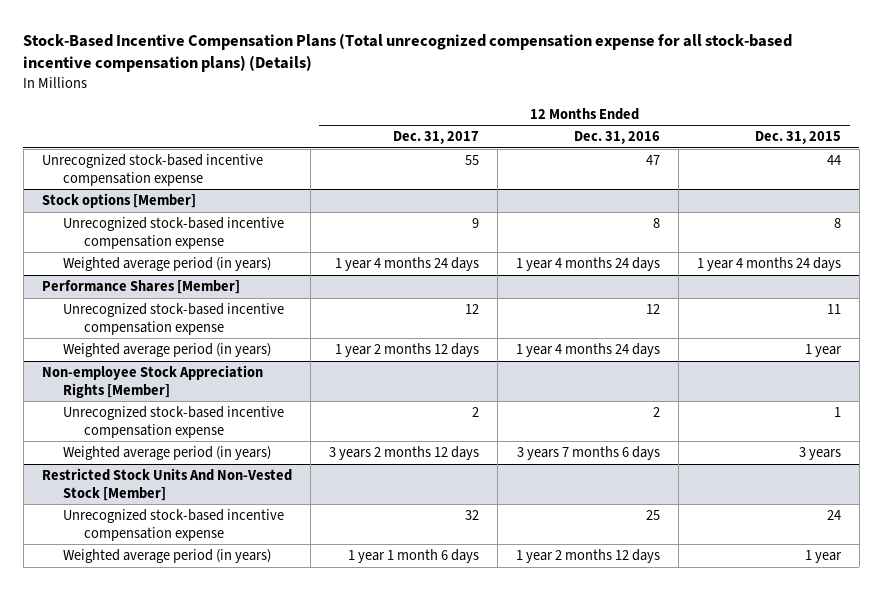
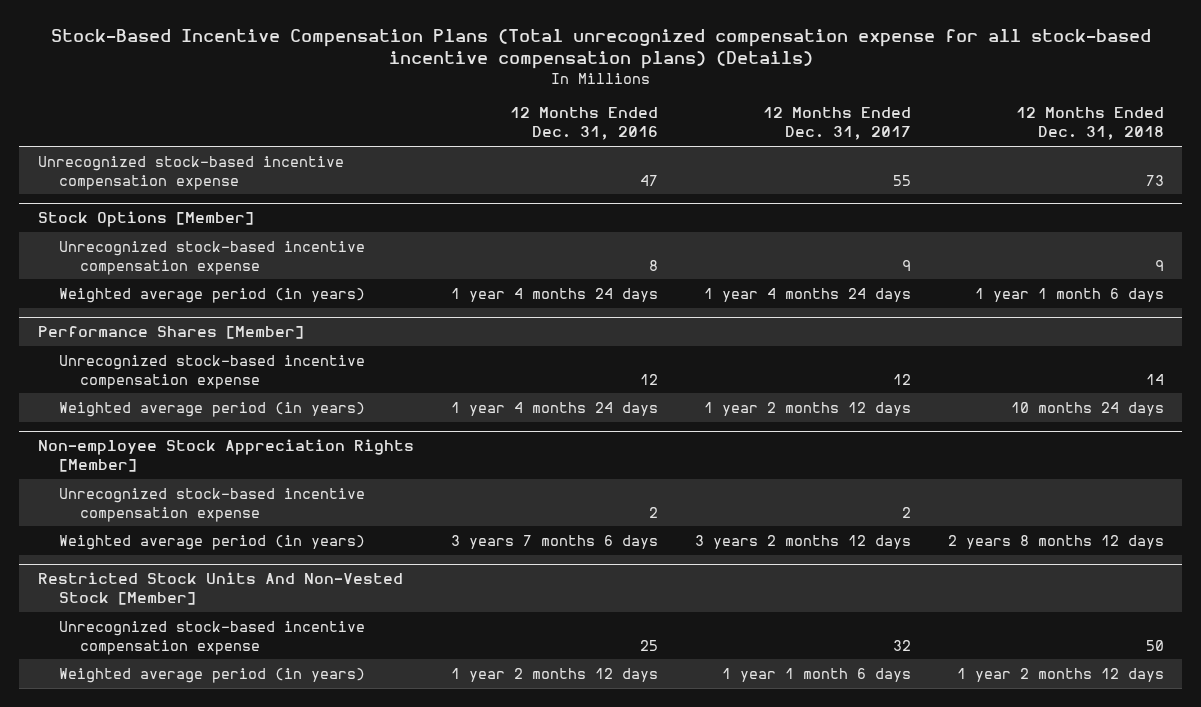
- | 12 Months Ended Dec. 31, 2017 | 12 Months Ended Dec. 31, 2016 | 12 Months Ended Dec. 31, 2015
+ | 12 Months Ended Dec. 31, 2016 | 12 Months Ended Dec. 31, 2017 | 12 Months Ended Dec. 31, 2018
- Stock options [Member]
+ Stock Options [Member]

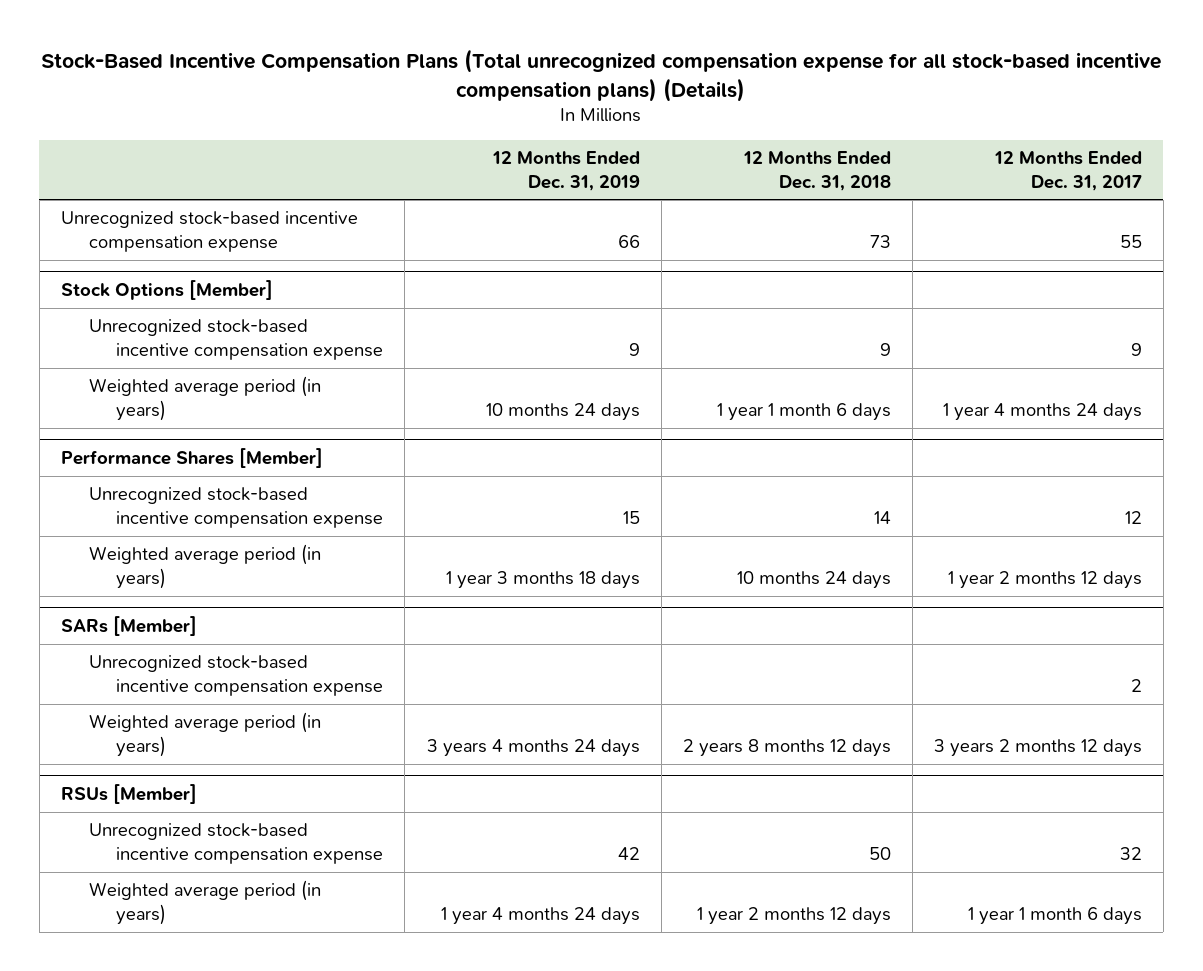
- | 12 Months Ended Dec. 31, 2016 | 12 Months Ended Dec. 31, 2017 | 12 Months Ended Dec. 31, 2018
+ | 12 Months Ended Dec. 31, 2019 | 12 Months Ended Dec. 31, 2018 | 12 Months Ended Dec. 31, 2017
- Non-employee Stock Appreciation Rights [Member]
+ SARs [Member]
- Restricted Stock Units And Non-Vested Stock [Member]
+ RSUs [Member]

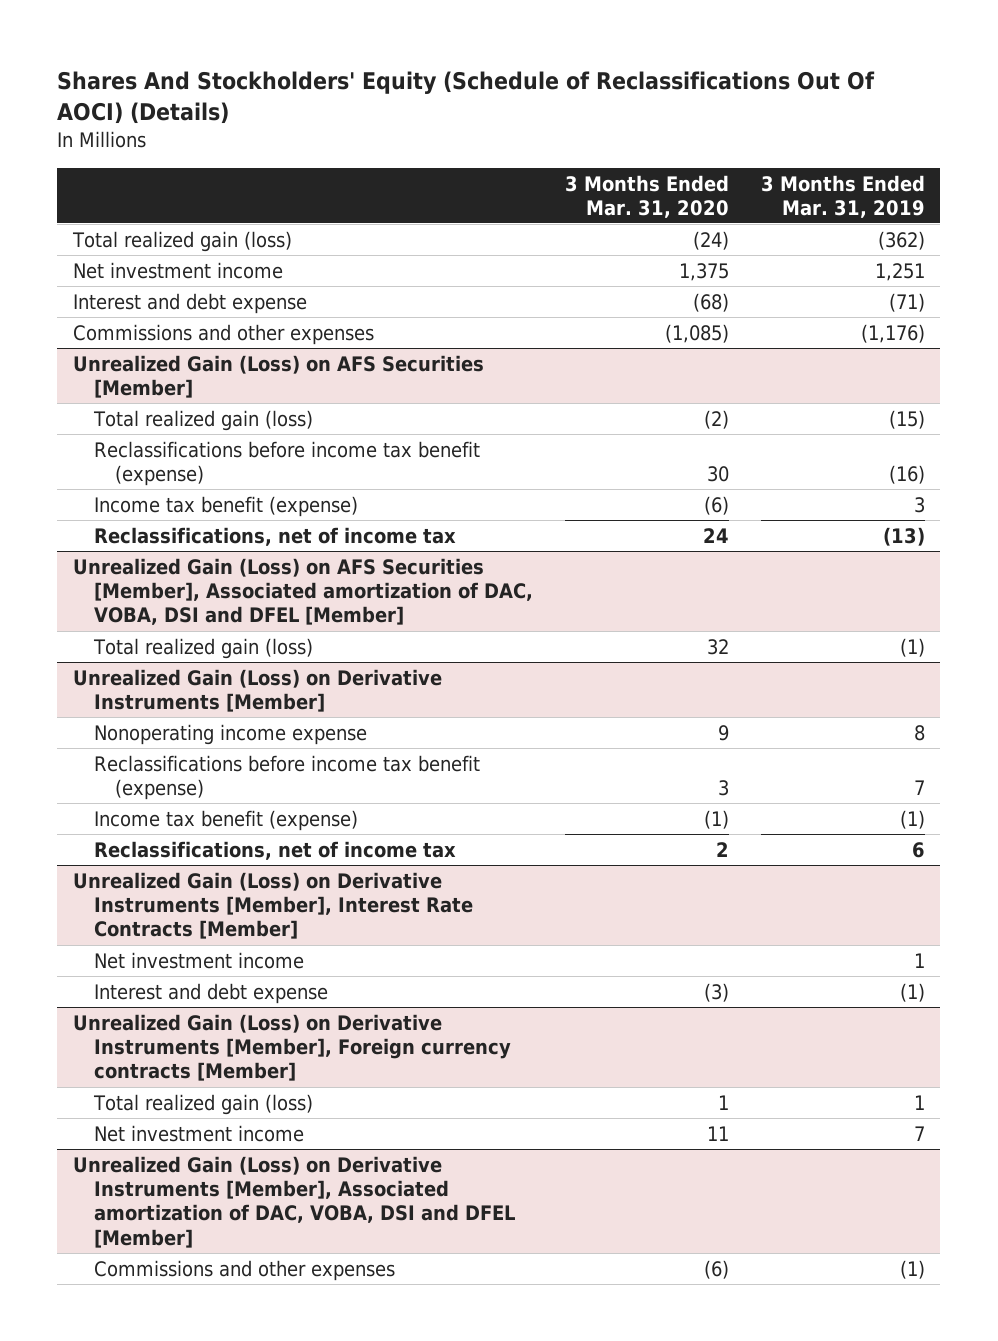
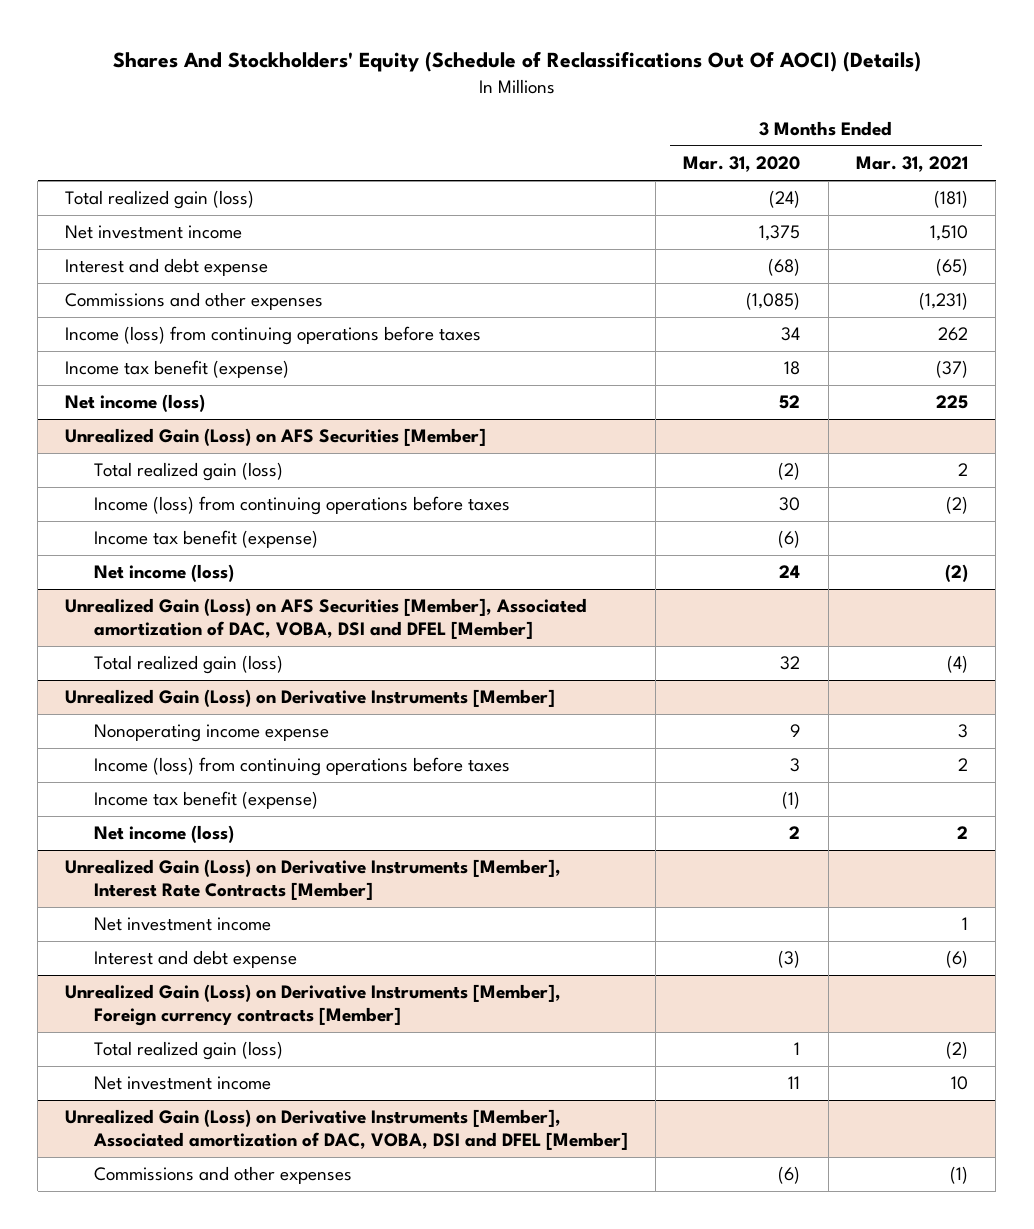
- | 3 Months Ended Mar. 31, 2020 | 3 Months Ended Mar. 31, 2019
+ | 3 Months Ended Mar. 31, 2020 | 3 Months Ended Mar. 31, 2021
+ Income (loss) from continuing operations before taxes | 34 | 262
+ Income tax benefit (expense) | 18 | (37)
+ Net income (loss) | 52 | 225
@ Unrealized Gain (Loss) on AFS Securities [Member]
- Reclassifications before income tax benefit (expense) | 30 | (16)
+ Income (loss) from continuing operations before taxes | 30 | (2)
- Reclassifications, net of income tax | 24 | (13)
+ Net income (loss) | 24 | (2)
@ Unrealized Gain (Loss) on Derivative Instruments [Member]
- Reclassifications before income tax benefit (expense) | 3 | 7
+ Income (loss) from continuing operations before taxes | 3 | 2
- Reclassifications, net of income tax | 2 | 6
+ Net income (loss) | 2 | 2

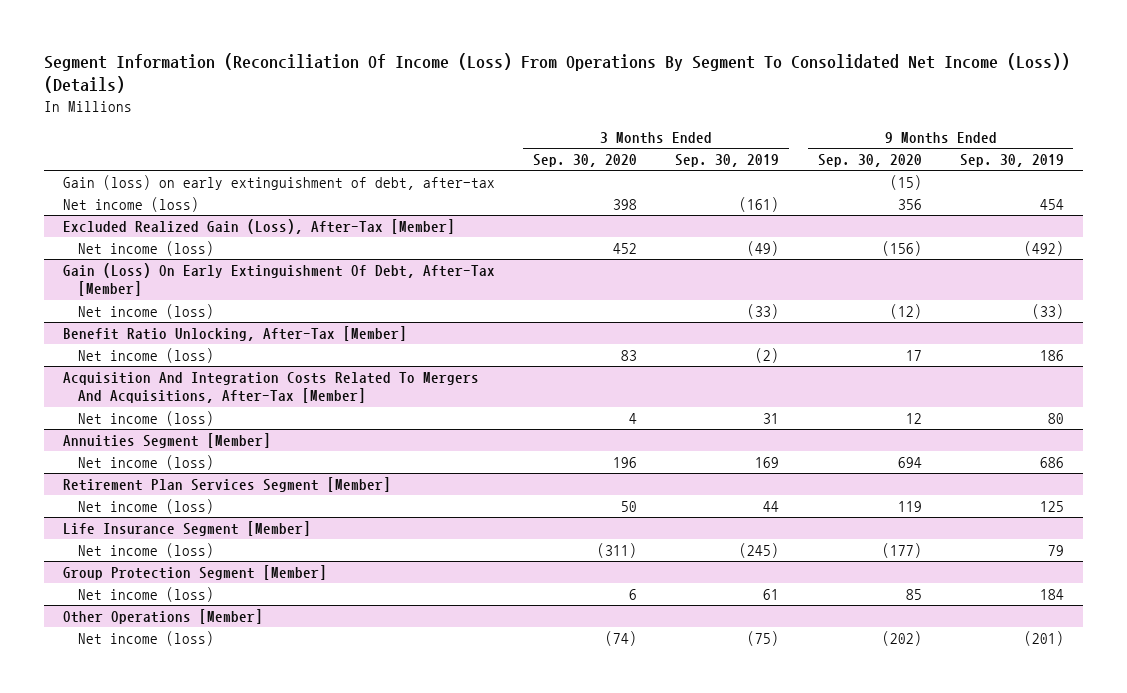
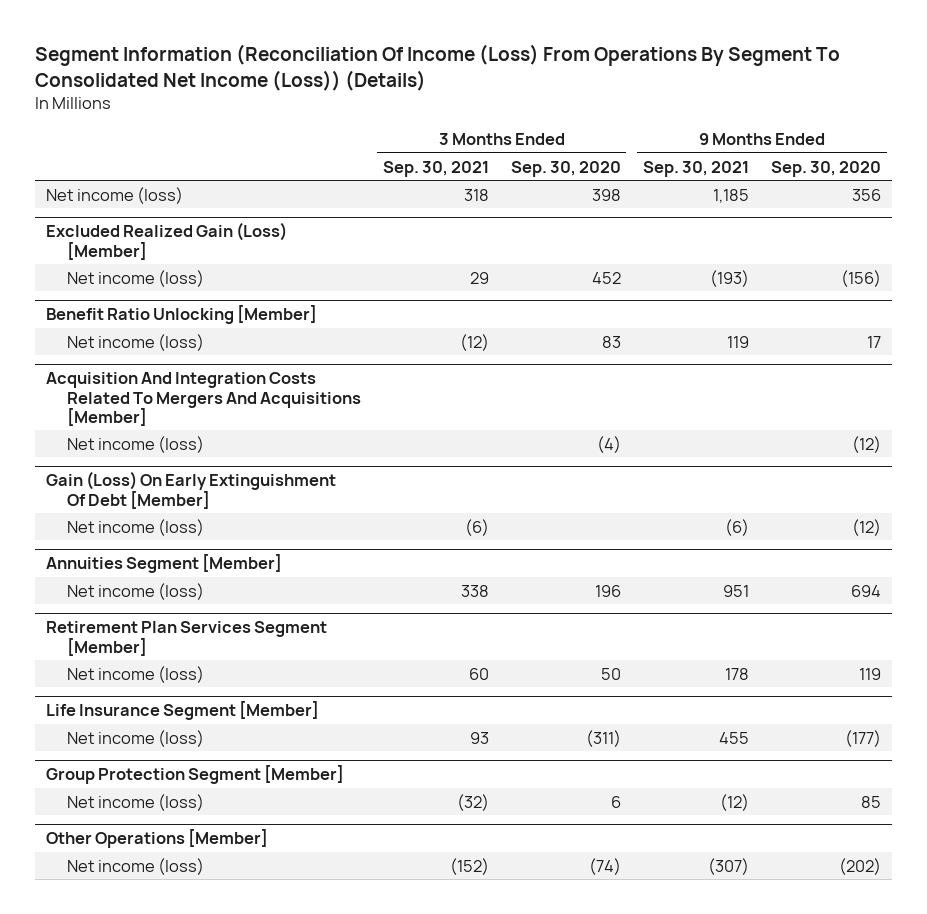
- | 3 Months Ended Sep. 30, 2020 | 3 Months Ended Sep. 30, 2019 | 9 Months Ended Sep. 30, 2020 | 9 Months Ended Sep. 30, 2019
+ | 3 Months Ended Sep. 30, 2021 | 3 Months Ended Sep. 30, 2020 | 9 Months Ended Sep. 30, 2021 | 9 Months Ended Sep. 30, 2020
- Gain (loss) on early extinguishment of debt, after-tax | | | (15) |
- Excluded Realized Gain (Loss), After-Tax [Member]
+ Excluded Realized Gain (Loss) [Member]
- Gain (Loss) On Early Extinguishment Of Debt, After-Tax [Member]
- Net income (loss) | | (33) | (12) | (33)
- Benefit Ratio Unlocking, After-Tax [Member]
+ Benefit Ratio Unlocking [Member]
- Acquisition And Integration Costs Related To Mergers And Acquisitions, After-Tax [Member]
- Net income (loss) | 4 | 31 | 12 | 80
+ Acquisition And Integration Costs Related To Mergers And Acquisitions [Member]
+ Net income (loss) | | (4) | | (12)
+ Gain (Loss) On Early Extinguishment Of Debt [Member]
+ Net income (loss) | (6) | | (6) | (12)

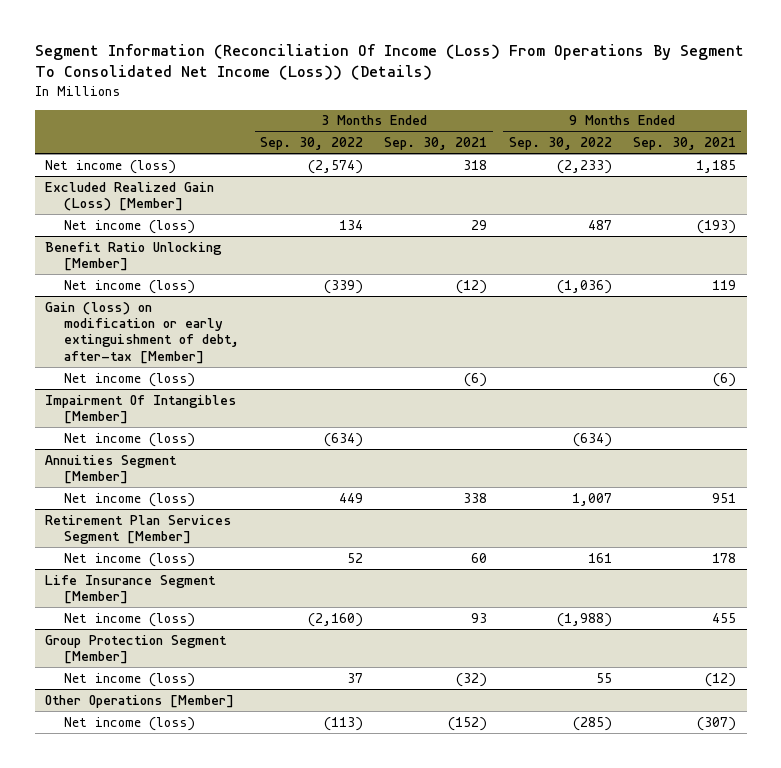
- | 3 Months Ended Sep. 30, 2021 | 3 Months Ended Sep. 30, 2020 | 9 Months Ended Sep. 30, 2021 | 9 Months Ended Sep. 30, 2020
+ | 3 Months Ended Sep. 30, 2022 | 3 Months Ended Sep. 30, 2021 | 9 Months Ended Sep. 30, 2022 | 9 Months Ended Sep. 30, 2021
- Acquisition And Integration Costs Related To Mergers And Acquisitions [Member]
- Net income (loss) | | (4) | | (12)
- Gain (Loss) On Early Extinguishment Of Debt [Member]
+ Gain (loss) on modification or early extinguishment of debt, after-tax [Member]
+ Impairment Of Intangibles [Member]
+ Net income (loss) | (634) | | (634) |

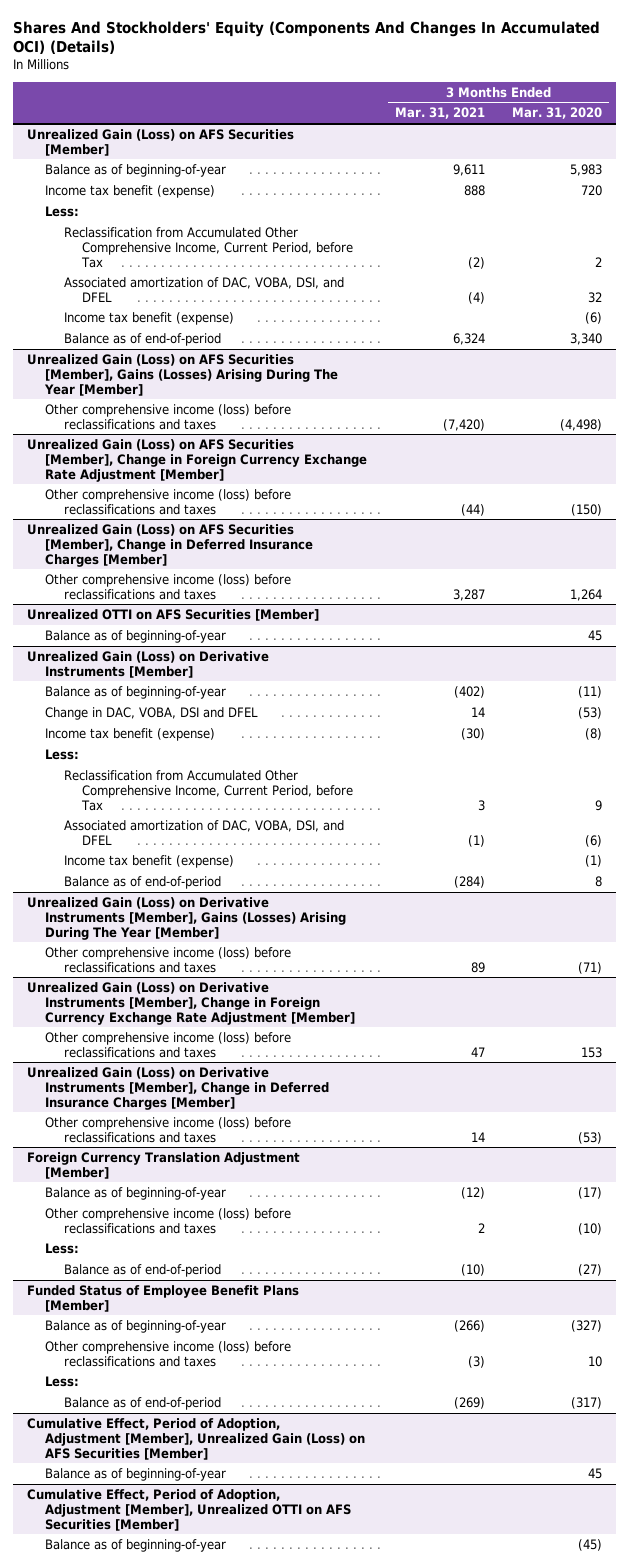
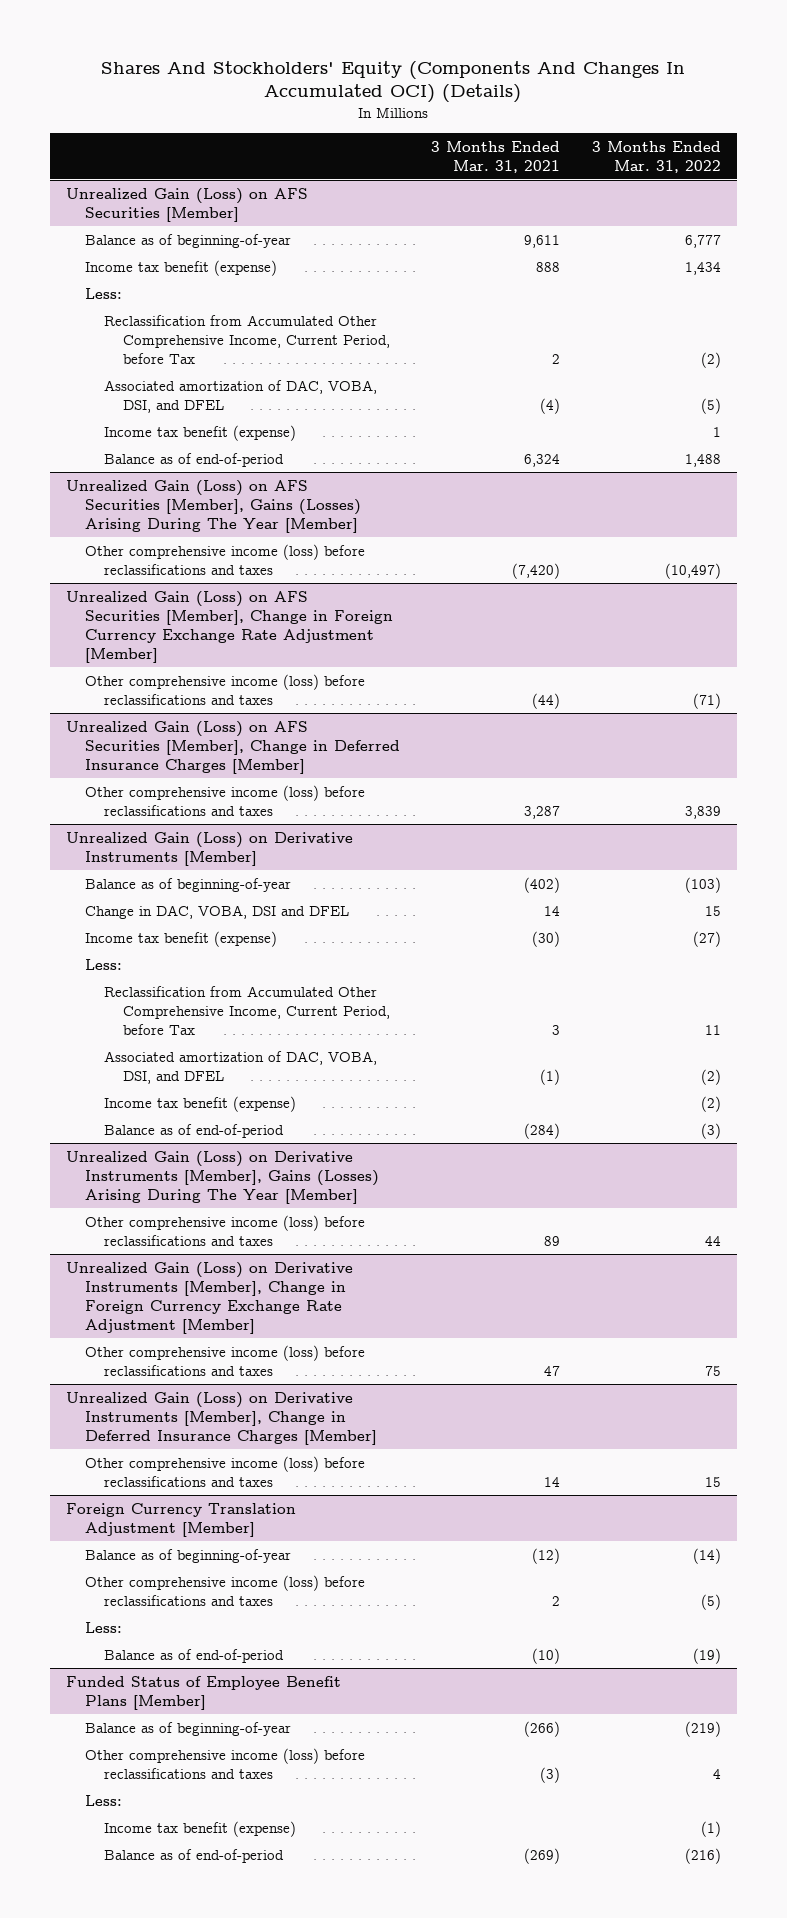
- | 3 Months Ended Mar. 31, 2021 | 3 Months Ended Mar. 31, 2020
+ | 3 Months Ended Mar. 31, 2021 | 3 Months Ended Mar. 31, 2022
@ Unrealized Gain (Loss) on AFS Securities [Member]
- Reclassification from Accumulated Other Comprehensive Income, Current Period, before Tax | (2) | 2
+ Reclassification from Accumulated Other Comprehensive Income, Current Period, before Tax | 2 | (2)
- Unrealized OTTI on AFS Securities [Member]
- Balance as of beginning-of-year | | 45
@ Funded Status of Employee Benefit Plans [Member]
+ Income tax benefit (expense) | | (1)
- Cumulative Effect, Period of Adoption, Adjustment [Member], Unrealized Gain (Loss) on AFS Securities [Member]
- Balance as of beginning-of-year | | 45
- Cumulative Effect, Period of Adoption, Adjustment [Member], Unrealized OTTI on AFS Securities [Member]
- Balance as of beginning-of-year | | (45)

